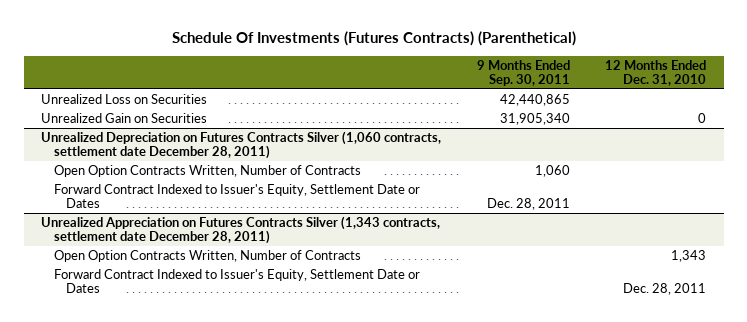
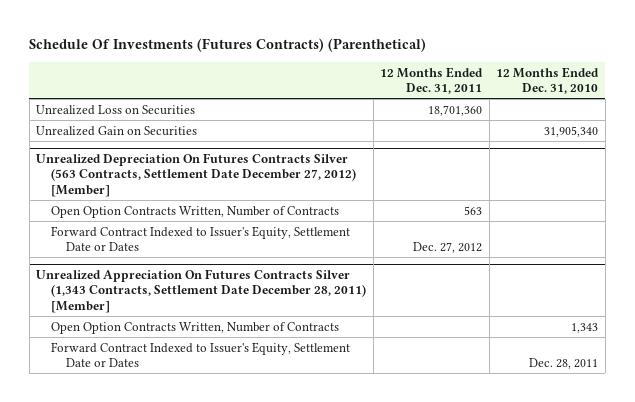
- | 9 Months Ended Sep. 30, 2011 | 12 Months Ended Dec. 31, 2010
+ | 12 Months Ended Dec. 31, 2011 | 12 Months Ended Dec. 31, 2010
- Unrealized Gain on Securities | 31,905,340 | 0
- Unrealized Depreciation on Futures Contracts Silver (1,060 contracts, settlement date December 28, 2011)
+ Unrealized Gain on Securities | | 31,905,340
+ Unrealized Depreciation On Futures Contracts Silver (563 Contracts, Settlement Date December 27, 2012) [Member]
- Unrealized Appreciation on Futures Contracts Silver (1,343 contracts, settlement date December 28, 2011)
+ Unrealized Appreciation On Futures Contracts Silver (1,343 Contracts, Settlement Date December 28, 2011) [Member]

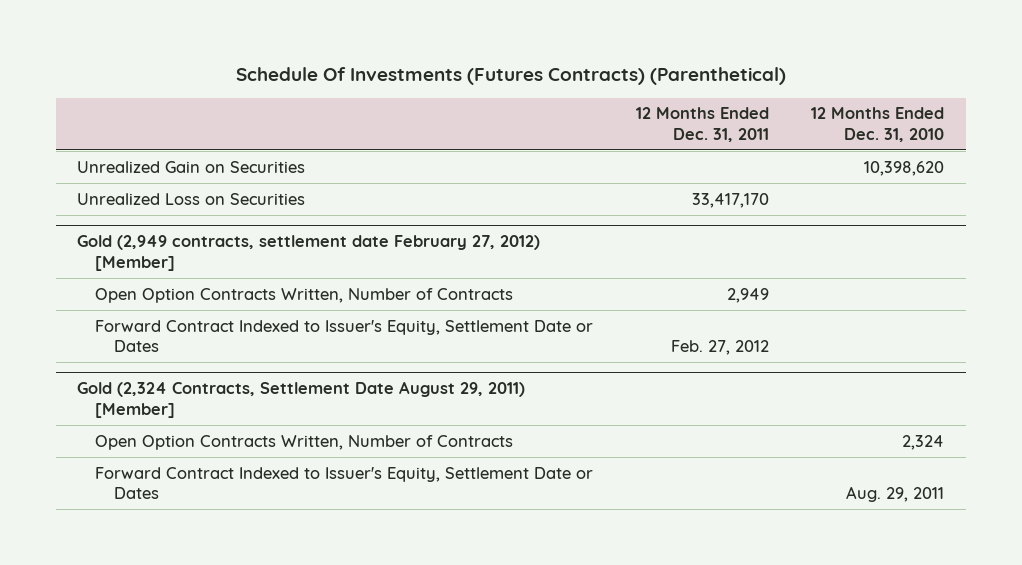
- Unrealized Loss on Securities | 18,701,360 |
- Unrealized Gain on Securities | | 31,905,340
- Unrealized Depreciation On Futures Contracts Silver (563 Contracts, Settlement Date December 27, 2012) [Member]
- Open Option Contracts Written, Number of Contracts | 563 |
- Forward Contract Indexed to Issuer's Equity, Settlement Date or Dates | Dec. 27, 2012 |
- Unrealized Appreciation On Futures Contracts Silver (1,343 Contracts, Settlement Date December 28, 2011) [Member]
- Open Option Contracts Written, Number of Contracts | | 1,343
- Forward Contract Indexed to Issuer's Equity, Settlement Date or Dates | | Dec. 28, 2011
+ Unrealized Gain on Securities | | 10,398,620
+ Unrealized Loss on Securities | 33,417,170 |
+ Gold (2,949 contracts, settlement date February 27, 2012) [Member]
+ Open Option Contracts Written, Number of Contracts | 2,949 |
+ Forward Contract Indexed to Issuer's Equity, Settlement Date or Dates | Feb. 27, 2012 |
+ Gold (2,324 Contracts, Settlement Date August 29, 2011) [Member]
+ Open Option Contracts Written, Number of Contracts | | 2,324
+ Forward Contract Indexed to Issuer's Equity, Settlement Date or Dates | | Aug. 29, 2011

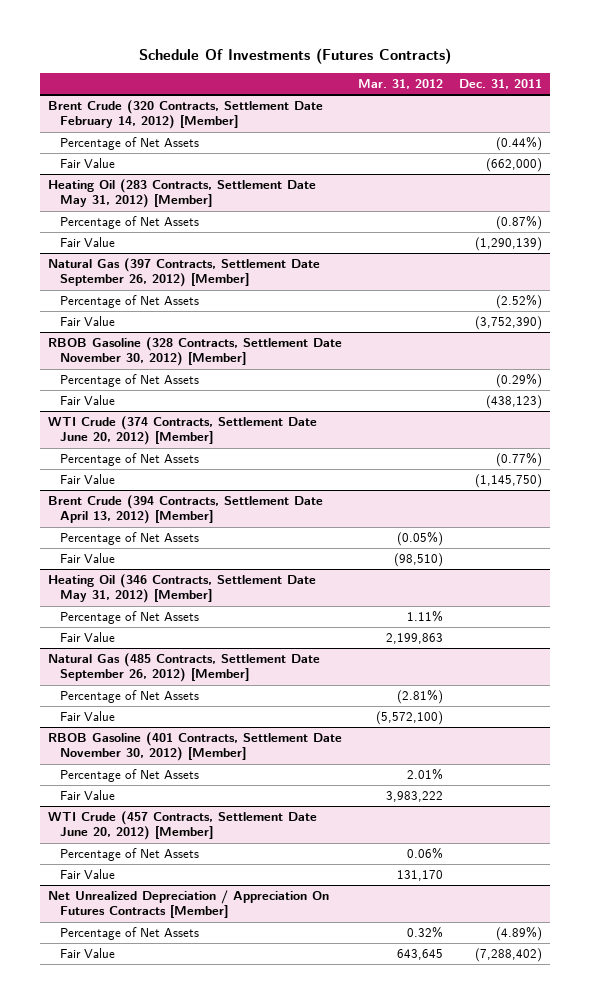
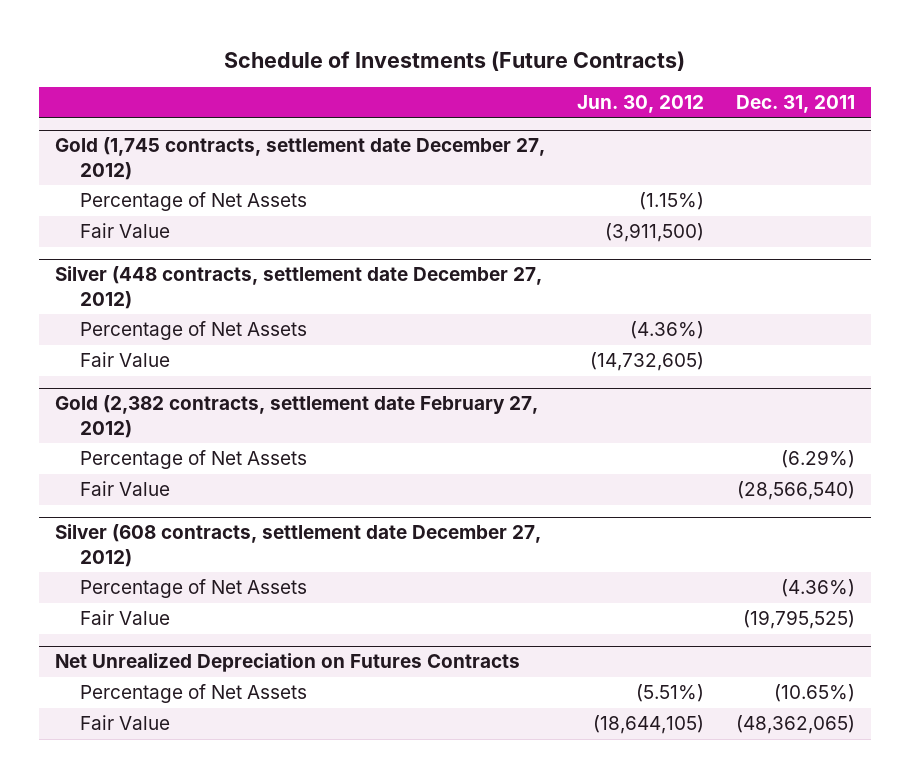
- Schedule Of Investments (Futures Contracts)
+ Schedule of Investments (Future Contracts)
- | Mar. 31, 2012 | Dec. 31, 2011
+ | Jun. 30, 2012 | Dec. 31, 2011
- Brent Crude (320 Contracts, Settlement Date February 14, 2012) [Member]
- Percentage of Net Assets | | (0.44%)
- Fair Value | | (662,000)
- Heating Oil (283 Contracts, Settlement Date May 31, 2012) [Member]
- Percentage of Net Assets | | (0.87%)
- Fair Value | | (1,290,139)
- Natural Gas (397 Contracts, Settlement Date September 26, 2012) [Member]
- Percentage of Net Assets | | (2.52%)
- Fair Value | | (3,752,390)
- RBOB Gasoline (328 Contracts, Settlement Date November 30, 2012) [Member]
- Percentage of Net Assets | | (0.29%)
- Fair Value | | (438,123)
- WTI Crude (374 Contracts, Settlement Date June 20, 2012) [Member]
- Percentage of Net Assets | | (0.77%)
- Fair Value | | (1,145,750)
- Brent Crude (394 Contracts, Settlement Date April 13, 2012) [Member]
- Percentage of Net Assets | (0.05%) |
- Fair Value | (98,510) |
- Heating Oil (346 Contracts, Settlement Date May 31, 2012) [Member]
- Percentage of Net Assets | 1.11% |
- Fair Value | 2,199,863 |
- Natural Gas (485 Contracts, Settlement Date September 26, 2012) [Member]
- Percentage of Net Assets | (2.81%) |
- Fair Value | (5,572,100) |
- RBOB Gasoline (401 Contracts, Settlement Date November 30, 2012) [Member]
- Percentage of Net Assets | 2.01% |
- Fair Value | 3,983,222 |
- WTI Crude (457 Contracts, Settlement Date June 20, 2012) [Member]
- Percentage of Net Assets | 0.06% |
- Fair Value | 131,170 |
- Net Unrealized Depreciation / Appreciation On Futures Contracts [Member]
- Percentage of Net Assets | 0.32% | (4.89%)
- Fair Value | 643,645 | (7,288,402)
+ Gold (1,745 contracts, settlement date December 27, 2012)
+ Percentage of Net Assets | (1.15%) |
+ Fair Value | (3,911,500) |
+ Silver (448 contracts, settlement date December 27, 2012)
+ Percentage of Net Assets | (4.36%) |
+ Fair Value | (14,732,605) |
+ Gold (2,382 contracts, settlement date February 27, 2012)
+ Percentage of Net Assets | | (6.29%)
+ Fair Value | | (28,566,540)
+ Silver (608 contracts, settlement date December 27, 2012)
+ Percentage of Net Assets | | (4.36%)
+ Fair Value | | (19,795,525)
+ Net Unrealized Depreciation on Futures Contracts
+ Percentage of Net Assets | (5.51%) | (10.65%)
+ Fair Value | (18,644,105) | (48,362,065)

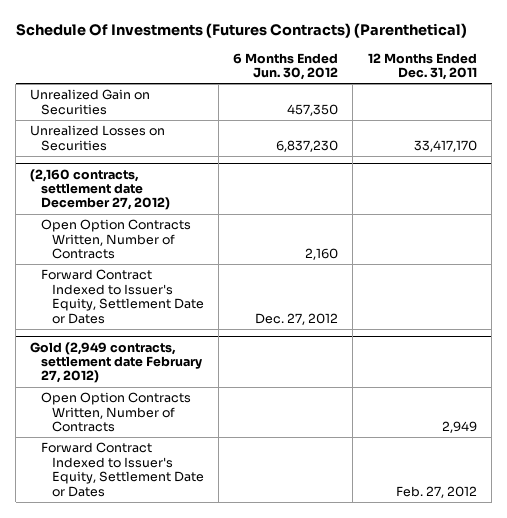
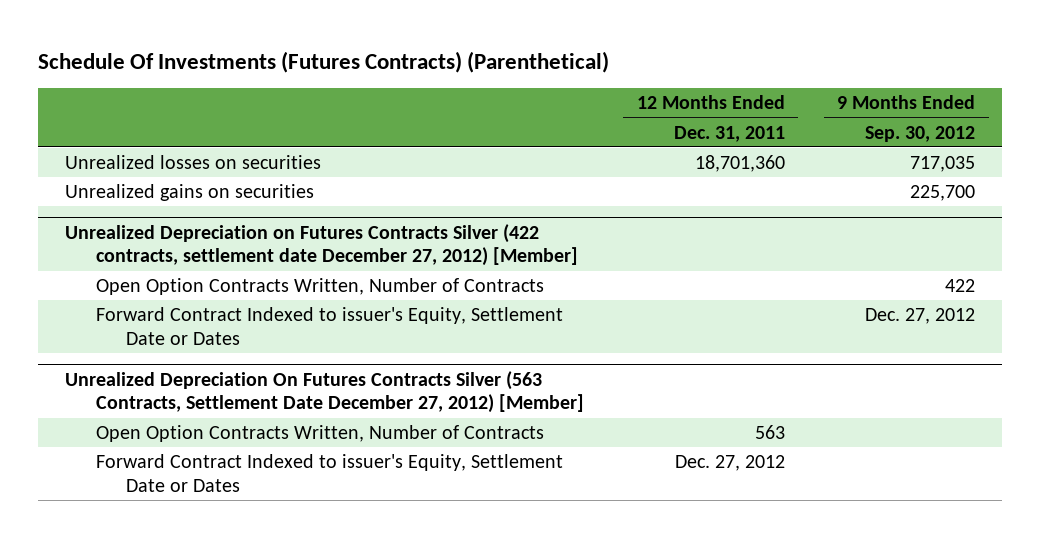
- | 6 Months Ended Jun. 30, 2012 | 12 Months Ended Dec. 31, 2011
+ | 12 Months Ended Dec. 31, 2011 | 9 Months Ended Sep. 30, 2012
- Unrealized Gain on Securities | 457,350 |
- Unrealized Losses on Securities | 6,837,230 | 33,417,170
- (2,160 contracts, settlement date December 27, 2012)
- Open Option Contracts Written, Number of Contracts | 2,160 |
- Forward Contract Indexed to Issuer's Equity, Settlement Date or Dates | Dec. 27, 2012 |
- Gold (2,949 contracts, settlement date February 27, 2012)
- Open Option Contracts Written, Number of Contracts | | 2,949
- Forward Contract Indexed to Issuer's Equity, Settlement Date or Dates | | Feb. 27, 2012
+ Unrealized losses on securities | 18,701,360 | 717,035
+ Unrealized gains on securities | | 225,700
+ Unrealized Depreciation on Futures Contracts Silver (422 contracts, settlement date December 27, 2012) [Member]
+ Open Option Contracts Written, Number of Contracts | | 422
+ Forward Contract Indexed to issuer's Equity, Settlement Date or Dates | | Dec. 27, 2012
+ Unrealized Depreciation On Futures Contracts Silver (563 Contracts, Settlement Date December 27, 2012) [Member]
+ Open Option Contracts Written, Number of Contracts | 563 |
+ Forward Contract Indexed to issuer's Equity, Settlement Date or Dates | Dec. 27, 2012 |

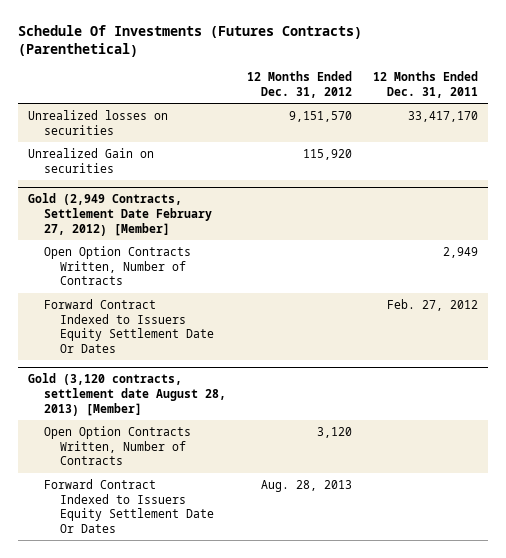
- | 12 Months Ended Dec. 31, 2011 | 9 Months Ended Sep. 30, 2012
+ | 12 Months Ended Dec. 31, 2012 | 12 Months Ended Dec. 31, 2011
- Unrealized losses on securities | 18,701,360 | 717,035
- Unrealized gains on securities | | 225,700
- Unrealized Depreciation on Futures Contracts Silver (422 contracts, settlement date December 27, 2012) [Member]
- Open Option Contracts Written, Number of Contracts | | 422
- Forward Contract Indexed to issuer's Equity, Settlement Date or Dates | | Dec. 27, 2012
- Unrealized Depreciation On Futures Contracts Silver (563 Contracts, Settlement Date December 27, 2012) [Member]
- Open Option Contracts Written, Number of Contracts | 563 |
- Forward Contract Indexed to issuer's Equity, Settlement Date or Dates | Dec. 27, 2012 |
+ Unrealized losses on securities | 9,151,570 | 33,417,170
+ Unrealized Gain on securities | 115,920 |
+ Gold (2,949 Contracts, Settlement Date February 27, 2012) [Member]
+ Open Option Contracts Written, Number of Contracts | | 2,949
+ Forward Contract Indexed to Issuers Equity Settlement Date Or Dates | | Feb. 27, 2012
+ Gold (3,120 contracts, settlement date August 28, 2013) [Member]
+ Open Option Contracts Written, Number of Contracts | 3,120 |
+ Forward Contract Indexed to Issuers Equity Settlement Date Or Dates | Aug. 28, 2013 |

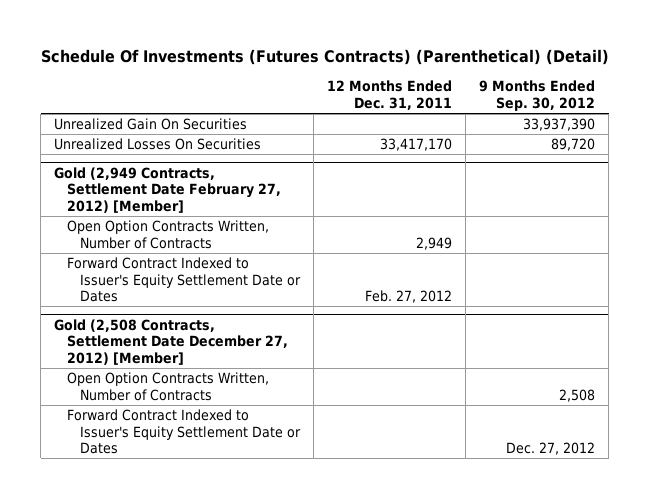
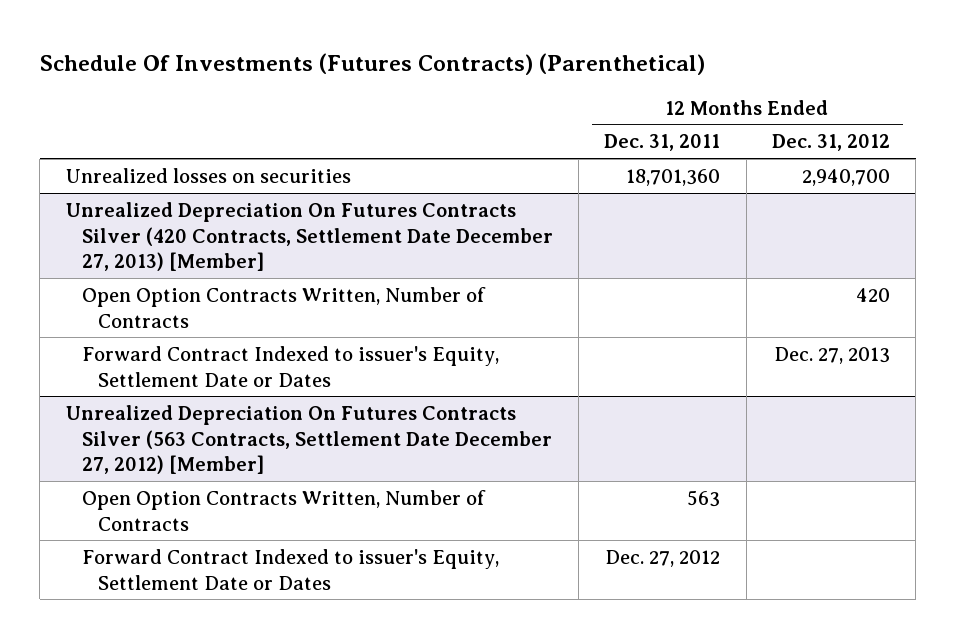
- Schedule Of Investments (Futures Contracts) (Parenthetical) (Detail)
+ Schedule Of Investments (Futures Contracts) (Parenthetical)
- | 12 Months Ended Dec. 31, 2011 | 9 Months Ended Sep. 30, 2012
+ | 12 Months Ended Dec. 31, 2011 | 12 Months Ended Dec. 31, 2012
- Unrealized Gain On Securities | | 33,937,390
- Unrealized Losses On Securities | 33,417,170 | 89,720
- Gold (2,949 Contracts, Settlement Date February 27, 2012) [Member]
- Open Option Contracts Written, Number of Contracts | 2,949 |
- Forward Contract Indexed to Issuer's Equity Settlement Date or Dates | Feb. 27, 2012 |
- Gold (2,508 Contracts, Settlement Date December 27, 2012) [Member]
- Open Option Contracts Written, Number of Contracts | | 2,508
- Forward Contract Indexed to Issuer's Equity Settlement Date or Dates | | Dec. 27, 2012
+ Unrealized losses on securities | 18,701,360 | 2,940,700
+ Unrealized Depreciation On Futures Contracts Silver (420 Contracts, Settlement Date December 27, 2013) [Member]
+ Open Option Contracts Written, Number of Contracts | | 420
+ Forward Contract Indexed to issuer's Equity, Settlement Date or Dates | | Dec. 27, 2013
+ Unrealized Depreciation On Futures Contracts Silver (563 Contracts, Settlement Date December 27, 2012) [Member]
+ Open Option Contracts Written, Number of Contracts | 563 |
+ Forward Contract Indexed to issuer's Equity, Settlement Date or Dates | Dec. 27, 2012 |

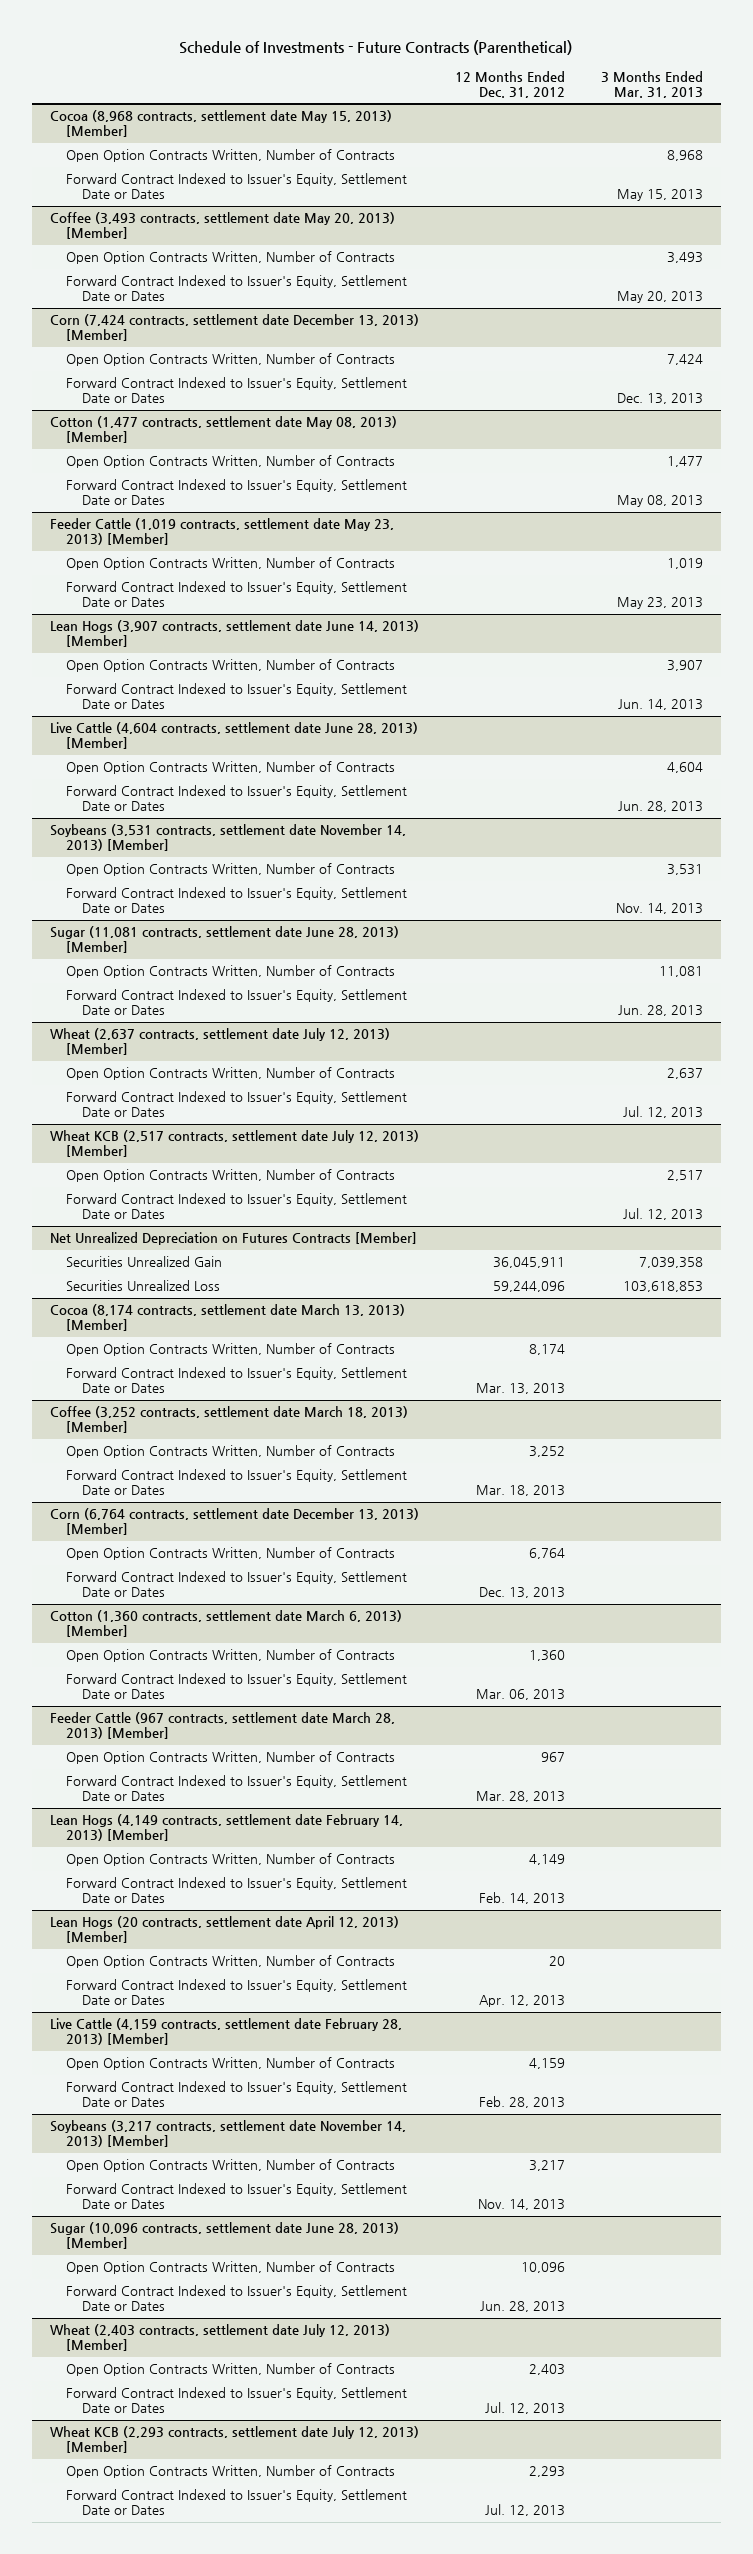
- Schedule Of Investments (Futures Contracts) (Parenthetical)
+ Schedule of Investments - Future Contracts (Parenthetical)
- | 12 Months Ended Dec. 31, 2011 | 12 Months Ended Dec. 31, 2012
+ | 12 Months Ended Dec. 31, 2012 | 3 Months Ended Mar. 31, 2013
- Unrealized losses on securities | 18,701,360 | 2,940,700
- Unrealized Depreciation On Futures Contracts Silver (420 Contracts, Settlement Date December 27, 2013) [Member]
- Open Option Contracts Written, Number of Contracts | | 420
- Forward Contract Indexed to issuer's Equity, Settlement Date or Dates | | Dec. 27, 2013
- Unrealized Depreciation On Futures Contracts Silver (563 Contracts, Settlement Date December 27, 2012) [Member]
- Open Option Contracts Written, Number of Contracts | 563 |
- Forward Contract Indexed to issuer's Equity, Settlement Date or Dates | Dec. 27, 2012 |
+ Cocoa (8,968 contracts, settlement date May 15, 2013) [Member]
+ Open Option Contracts Written, Number of Contracts | | 8,968
+ Forward Contract Indexed to Issuer's Equity, Settlement Date or Dates | | May 15, 2013
+ Coffee (3,493 contracts, settlement date May 20, 2013) [Member]
+ Open Option Contracts Written, Number of Contracts | | 3,493
+ Forward Contract Indexed to Issuer's Equity, Settlement Date or Dates | | May 20, 2013
+ Corn (7,424 contracts, settlement date December 13, 2013) [Member]
+ Open Option Contracts Written, Number of Contracts | | 7,424
+ Forward Contract Indexed to Issuer's Equity, Settlement Date or Dates | | Dec. 13, 2013
+ Cotton (1,477 contracts, settlement date May 08, 2013) [Member]
+ Open Option Contracts Written, Number of Contracts | | 1,477
+ Forward Contract Indexed to Issuer's Equity, Settlement Date or Dates | | May 08, 2013
+ Feeder Cattle (1,019 contracts, settlement date May 23, 2013) [Member]
+ Open Option Contracts Written, Number of Contracts | | 1,019
+ Forward Contract Indexed to Issuer's Equity, Settlement Date or Dates | | May 23, 2013
+ Lean Hogs (3,907 contracts, settlement date June 14, 2013) [Member]
+ Open Option Contracts Written, Number of Contracts | | 3,907
+ Forward Contract Indexed to Issuer's Equity, Settlement Date or Dates | | Jun. 14, 2013
+ Live Cattle (4,604 contracts, settlement date June 28, 2013) [Member]
+ Open Option Contracts Written, Number of Contracts | | 4,604
+ Forward Contract Indexed to Issuer's Equity, Settlement Date or Dates | | Jun. 28, 2013
+ Soybeans (3,531 contracts, settlement date November 14, 2013) [Member]
+ Open Option Contracts Written, Number of Contracts | | 3,531
+ Forward Contract Indexed to Issuer's Equity, Settlement Date or Dates | | Nov. 14, 2013
+ Sugar (11,081 contracts, settlement date June 28, 2013) [Member]
+ Open Option Contracts Written, Number of Contracts | | 11,081
+ Forward Contract Indexed to Issuer's Equity, Settlement Date or Dates | | Jun. 28, 2013
+ Wheat (2,637 contracts, settlement date July 12, 2013) [Member]
+ Open Option Contracts Written, Number of Contracts | | 2,637
+ Forward Contract Indexed to Issuer's Equity, Settlement Date or Dates | | Jul. 12, 2013
+ Wheat KCB (2,517 contracts, settlement date July 12, 2013) [Member]
+ Open Option Contracts Written, Number of Contracts | | 2,517
+ Forward Contract Indexed to Issuer's Equity, Settlement Date or Dates | | Jul. 12, 2013
+ Net Unrealized Depreciation on Futures Contracts [Member]
+ Securities Unrealized Gain | 36,045,911 | 7,039,358
+ Securities Unrealized Loss | 59,244,096 | 103,618,853
+ Cocoa (8,174 contracts, settlement date March 13, 2013) [Member]
+ Open Option Contracts Written, Number of Contracts | 8,174 |
+ Forward Contract Indexed to Issuer's Equity, Settlement Date or Dates | Mar. 13, 2013 |
+ Coffee (3,252 contracts, settlement date March 18, 2013) [Member]
+ Open Option Contracts Written, Number of Contracts | 3,252 |
+ Forward Contract Indexed to Issuer's Equity, Settlement Date or Dates | Mar. 18, 2013 |
+ Corn (6,764 contracts, settlement date December 13, 2013) [Member]
+ Open Option Contracts Written, Number of Contracts | 6,764 |
+ Forward Contract Indexed to Issuer's Equity, Settlement Date or Dates | Dec. 13, 2013 |
+ Cotton (1,360 contracts, settlement date March 6, 2013) [Member]
+ Open Option Contracts Written, Number of Contracts | 1,360 |
+ Forward Contract Indexed to Issuer's Equity, Settlement Date or Dates | Mar. 06, 2013 |
+ Feeder Cattle (967 contracts, settlement date March 28, 2013) [Member]
+ Open Option Contracts Written, Number of Contracts | 967 |
+ Forward Contract Indexed to Issuer's Equity, Settlement Date or Dates | Mar. 28, 2013 |
+ Lean Hogs (4,149 contracts, settlement date February 14, 2013) [Member]
+ Open Option Contracts Written, Number of Contracts | 4,149 |
+ Forward Contract Indexed to Issuer's Equity, Settlement Date or Dates | Feb. 14, 2013 |
+ Lean Hogs (20 contracts, settlement date April 12, 2013) [Member]
+ Open Option Contracts Written, Number of Contracts | 20 |
+ Forward Contract Indexed to Issuer's Equity, Settlement Date or Dates | Apr. 12, 2013 |
+ Live Cattle (4,159 contracts, settlement date February 28, 2013) [Member]
+ Open Option Contracts Written, Number of Contracts | 4,159 |
+ Forward Contract Indexed to Issuer's Equity, Settlement Date or Dates | Feb. 28, 2013 |
+ Soybeans (3,217 contracts, settlement date November 14, 2013) [Member]
+ Open Option Contracts Written, Number of Contracts | 3,217 |
+ Forward Contract Indexed to Issuer's Equity, Settlement Date or Dates | Nov. 14, 2013 |
+ Sugar (10,096 contracts, settlement date June 28, 2013) [Member]
+ Open Option Contracts Written, Number of Contracts | 10,096 |
+ Forward Contract Indexed to Issuer's Equity, Settlement Date or Dates | Jun. 28, 2013 |
+ Wheat (2,403 contracts, settlement date July 12, 2013) [Member]
+ Open Option Contracts Written, Number of Contracts | 2,403 |
+ Forward Contract Indexed to Issuer's Equity, Settlement Date or Dates | Jul. 12, 2013 |
+ Wheat KCB (2,293 contracts, settlement date July 12, 2013) [Member]
+ Open Option Contracts Written, Number of Contracts | 2,293 |
+ Forward Contract Indexed to Issuer's Equity, Settlement Date or Dates | Jul. 12, 2013 |

